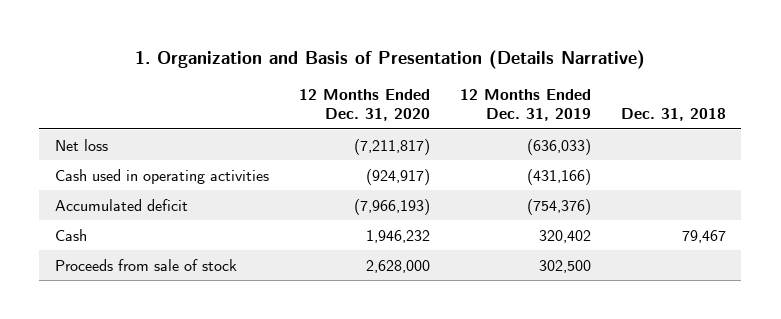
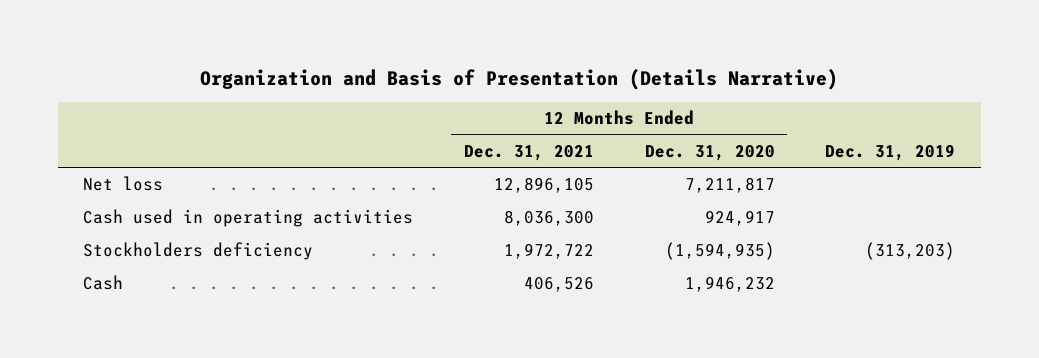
- 1. Organization and Basis of Presentation (Details Narrative)
+ Organization and Basis of Presentation (Details Narrative)
- | 12 Months Ended Dec. 31, 2020 | 12 Months Ended Dec. 31, 2019 | Dec. 31, 2018
+ | 12 Months Ended Dec. 31, 2021 | 12 Months Ended Dec. 31, 2020 | Dec. 31, 2019
- Net loss | (7,211,817) | (636,033) |
- Cash used in operating activities | (924,917) | (431,166) |
- Accumulated deficit | (7,966,193) | (754,376) |
+ Net loss | 12,896,105 | 7,211,817 |
+ Cash used in operating activities | 8,036,300 | 924,917 |
+ Stockholders deficiency | 1,972,722 | (1,594,935) | (313,203)
- Proceeds from sale of stock | 2,628,000 | 302,500 |

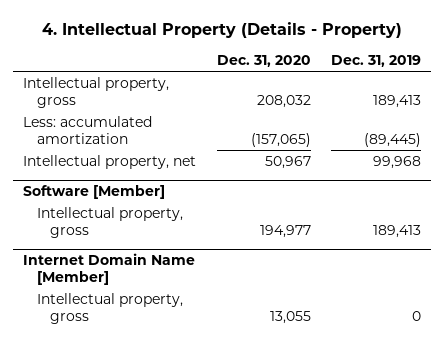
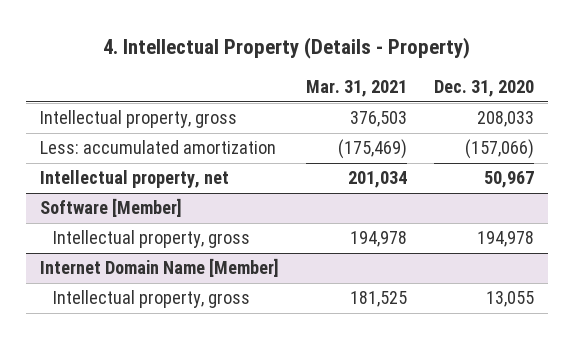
- | Dec. 31, 2020 | Dec. 31, 2019
+ | Mar. 31, 2021 | Dec. 31, 2020
- Intellectual property, gross | 208,032 | 189,413
- Less: accumulated amortization | (157,065) | (89,445)
+ Intellectual property, gross | 376,503 | 208,033
+ Less: accumulated amortization | (175,469) | (157,066)
@ Software [Member]
- Intellectual property, gross | 194,977 | 189,413
+ Intellectual property, gross | 194,978 | 194,978

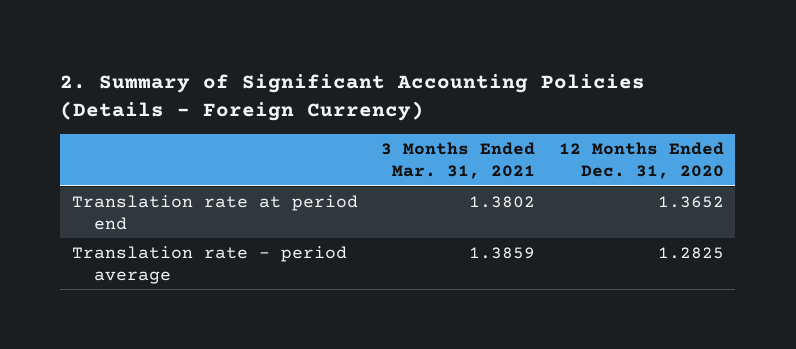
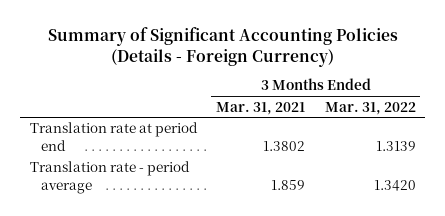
- 2. Summary of Significant Accounting Policies (Details - Foreign Currency)
+ Summary of Significant Accounting Policies (Details - Foreign Currency)
- | 3 Months Ended Mar. 31, 2021 | 12 Months Ended Dec. 31, 2020
+ | 3 Months Ended Mar. 31, 2021 | 3 Months Ended Mar. 31, 2022
- Translation rate - period average | 1.3859 | 1.2825
+ Translation rate - period average | 1.859 | 1.3420

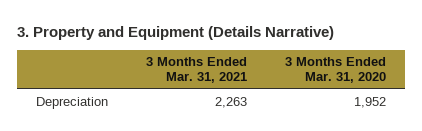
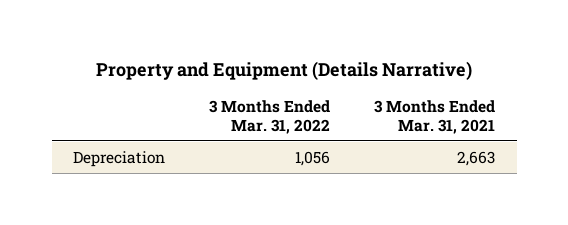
- 3. Property and Equipment (Details Narrative)
+ Property and Equipment (Details Narrative)
- | 3 Months Ended Mar. 31, 2021 | 3 Months Ended Mar. 31, 2020
+ | 3 Months Ended Mar. 31, 2022 | 3 Months Ended Mar. 31, 2021
- Depreciation | 2,263 | 1,952
+ Depreciation | 1,056 | 2,663

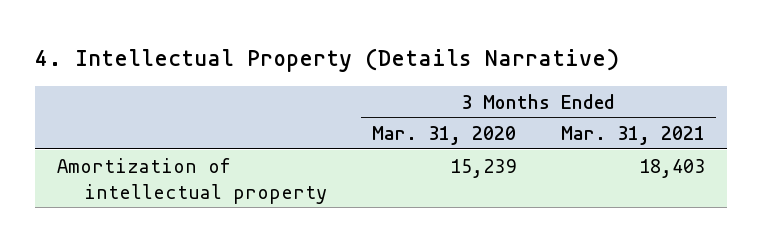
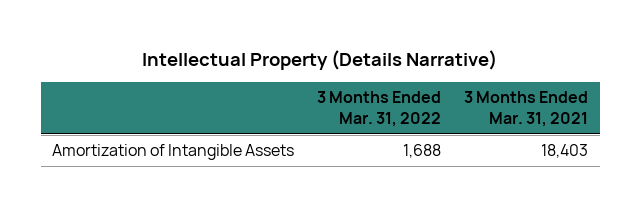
- 4. Intellectual Property (Details Narrative)
+ Intellectual Property (Details Narrative)
- | 3 Months Ended Mar. 31, 2020 | 3 Months Ended Mar. 31, 2021
+ | 3 Months Ended Mar. 31, 2022 | 3 Months Ended Mar. 31, 2021
- Amortization of intellectual property | 15,239 | 18,403
+ Amortization of Intangible Assets | 1,688 | 18,403

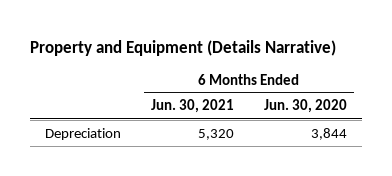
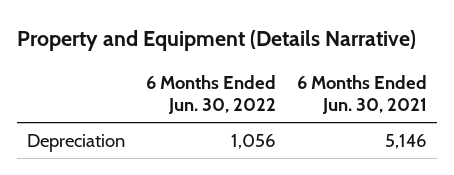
- | 6 Months Ended Jun. 30, 2021 | 6 Months Ended Jun. 30, 2020
+ | 6 Months Ended Jun. 30, 2022 | 6 Months Ended Jun. 30, 2021
- Depreciation | 5,320 | 3,844
+ Depreciation | 1,056 | 5,146

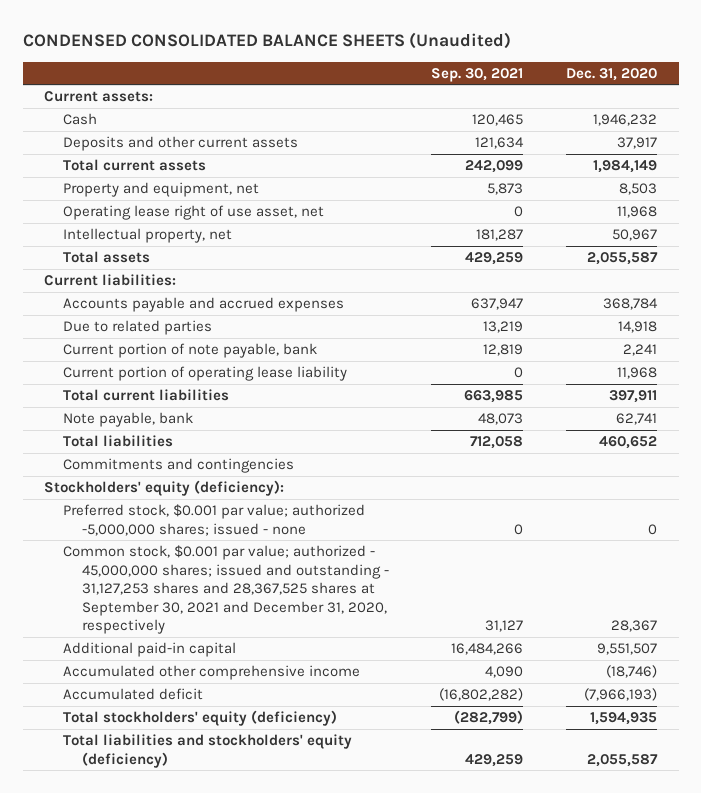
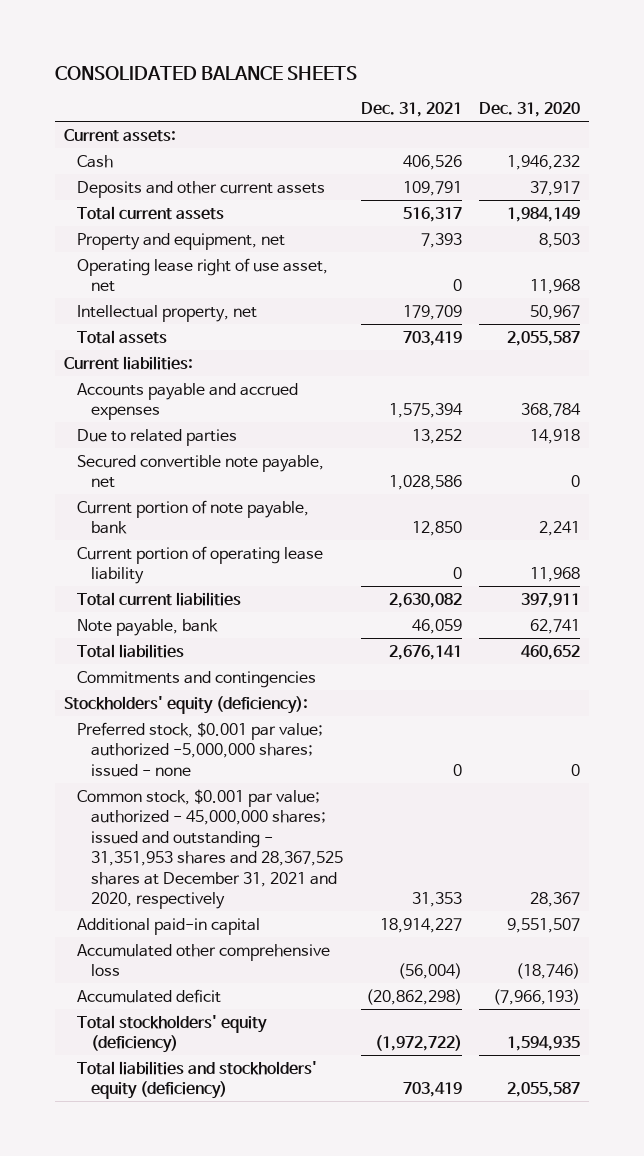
- CONDENSED CONSOLIDATED BALANCE SHEETS (Unaudited)
+ CONSOLIDATED BALANCE SHEETS
- | Sep. 30, 2021 | Dec. 31, 2020
+ | Dec. 31, 2021 | Dec. 31, 2020
+ Secured convertible note payable, net | 1,028,586 | 0
- Common stock, $0.001 par value; authorized - 45,000,000 shares; issued and outstanding - 31,127,253 shares and 28,367,525 shares at September 30, 2021 and December 31, 2020, respectively | 31,127 | 28,367
+ Common stock, $0.001 par value; authorized - 45,000,000 shares; issued and outstanding - 31,351,953 shares and 28,367,525 shares at December 31, 2021 and 2020, respectively | 31,353 | 28,367
- Accumulated other comprehensive income | 4,090 | (18,746)
+ Accumulated other comprehensive loss | (56,004) | (18,746)

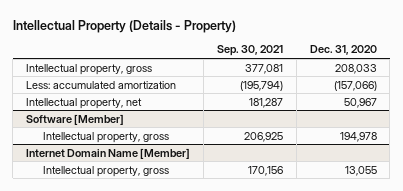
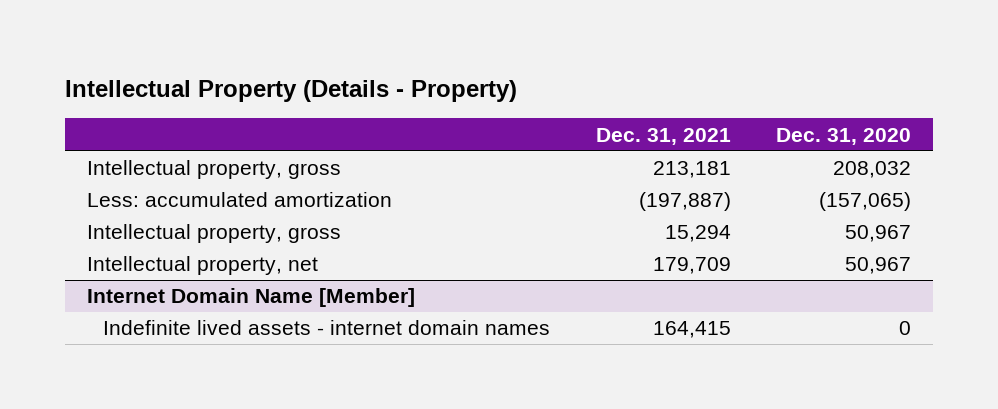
- | Sep. 30, 2021 | Dec. 31, 2020
+ | Dec. 31, 2021 | Dec. 31, 2020
- Intellectual property, gross | 377,081 | 208,033
- Less: accumulated amortization | (195,794) | (157,066)
+ Intellectual property, gross | 213,181 | 208,032
+ Less: accumulated amortization | (197,887) | (157,065)
+ Intellectual property, gross | 15,294 | 50,967
- Software [Member]
- Intellectual property, gross | 206,925 | 194,978
@ Internet Domain Name [Member]
- Intellectual property, gross | 170,156 | 13,055
+ Indefinite lived assets - internet domain names | 164,415 | 0

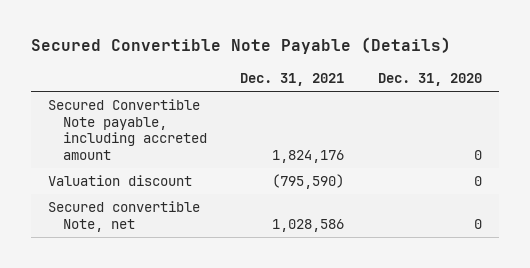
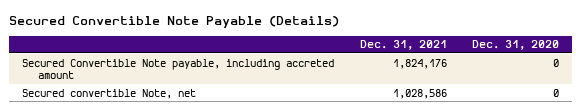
- Valuation discount | (795,590) | 0

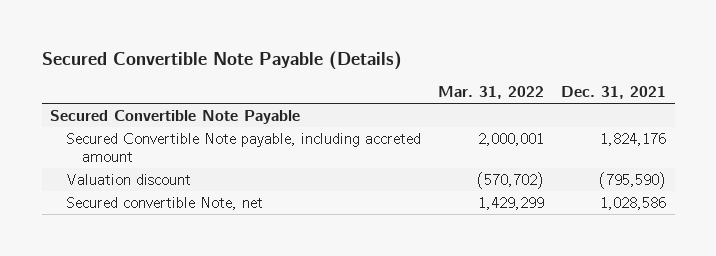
- | Dec. 31, 2021 | Dec. 31, 2020
+ | Mar. 31, 2022 | Dec. 31, 2021
+ Secured Convertible Note Payable
+ Valuation discount | (570,702) | (795,590)

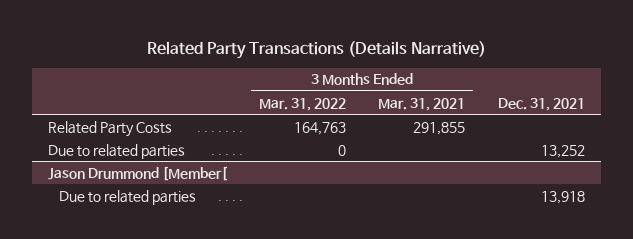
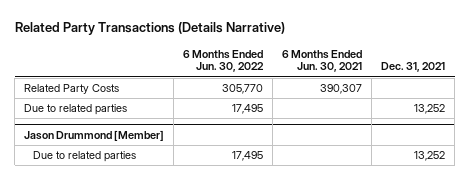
- | 3 Months Ended Mar. 31, 2022 | 3 Months Ended Mar. 31, 2021 | Dec. 31, 2021
+ | 6 Months Ended Jun. 30, 2022 | 6 Months Ended Jun. 30, 2021 | Dec. 31, 2021
- Jason Drummond [Member[
- Due to related parties | | | 13,918
+ Jason Drummond [Member]
+ Due to related parties | 17,495 | | 13,252

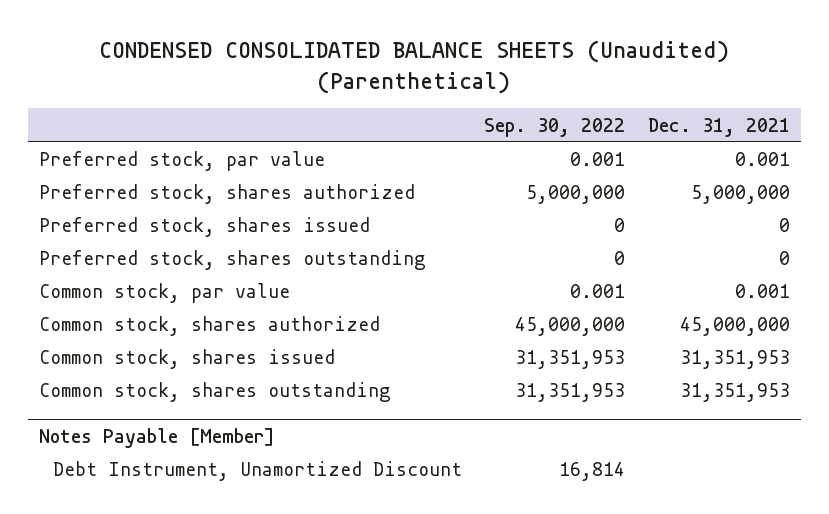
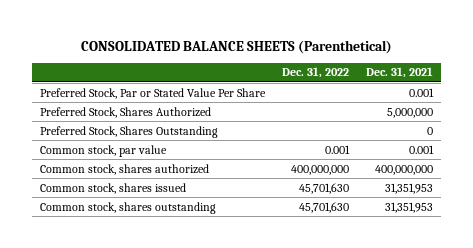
- CONDENSED CONSOLIDATED BALANCE SHEETS (Unaudited) (Parenthetical)
+ CONSOLIDATED BALANCE SHEETS (Parenthetical)
- | Sep. 30, 2022 | Dec. 31, 2021
+ | Dec. 31, 2022 | Dec. 31, 2021
- Preferred stock, par value | 0.001 | 0.001
- Preferred stock, shares authorized | 5,000,000 | 5,000,000
- Preferred stock, shares issued | 0 | 0
- Preferred stock, shares outstanding | 0 | 0
+ Preferred Stock, Par or Stated Value Per Share | | 0.001
+ Preferred Stock, Shares Authorized | | 5,000,000
+ Preferred Stock, Shares Outstanding | | 0
- Common stock, shares authorized | 45,000,000 | 45,000,000
+ Common stock, shares authorized | 400,000,000 | 400,000,000
- Notes Payable [Member]
- Debt Instrument, Unamortized Discount | 16,814 |

